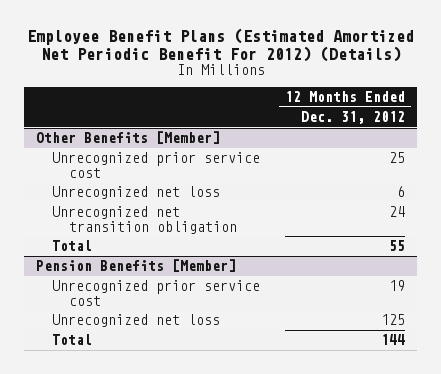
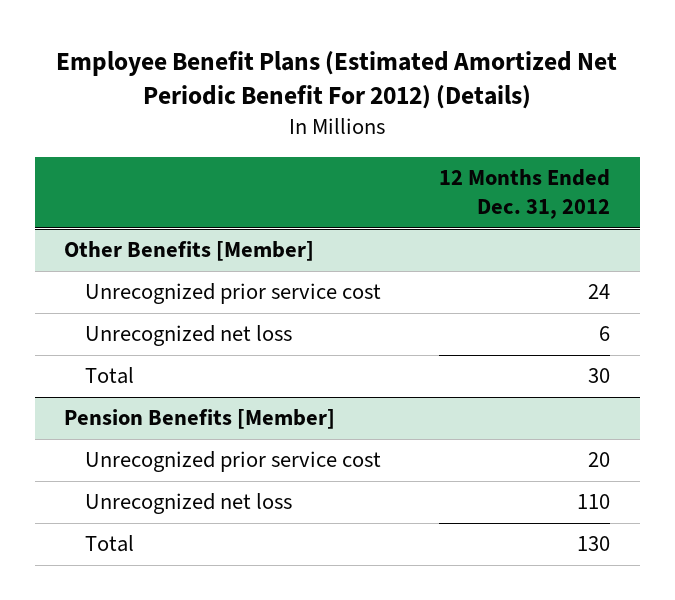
@ Other Benefits [Member]
- Unrecognized prior service cost | 25
+ Unrecognized prior service cost | 24
- Unrecognized net transition obligation | 24
- Total | 55
+ Total | 30
@ Pension Benefits [Member]
- Unrecognized prior service cost | 19
- Unrecognized net loss | 125
- Total | 144
+ Unrecognized prior service cost | 20
+ Unrecognized net loss | 110
+ Total | 130

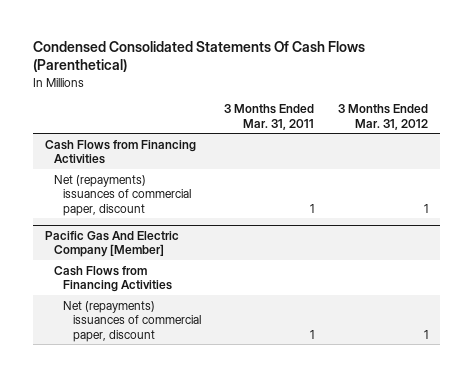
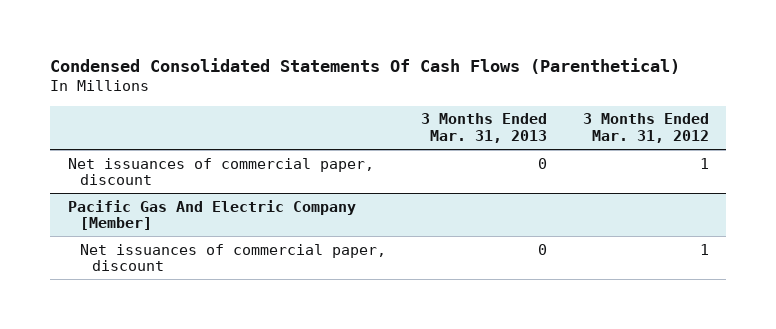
- | 3 Months Ended Mar. 31, 2011 | 3 Months Ended Mar. 31, 2012
+ | 3 Months Ended Mar. 31, 2013 | 3 Months Ended Mar. 31, 2012
- Cash Flows from Financing Activities
- Net (repayments) issuances of commercial paper, discount | 1 | 1
+ Net issuances of commercial paper, discount | 0 | 1
@ Pacific Gas And Electric Company [Member]
- Cash Flows from Financing Activities
- Net (repayments) issuances of commercial paper, discount | 1 | 1
+ Net issuances of commercial paper, discount | 0 | 1

